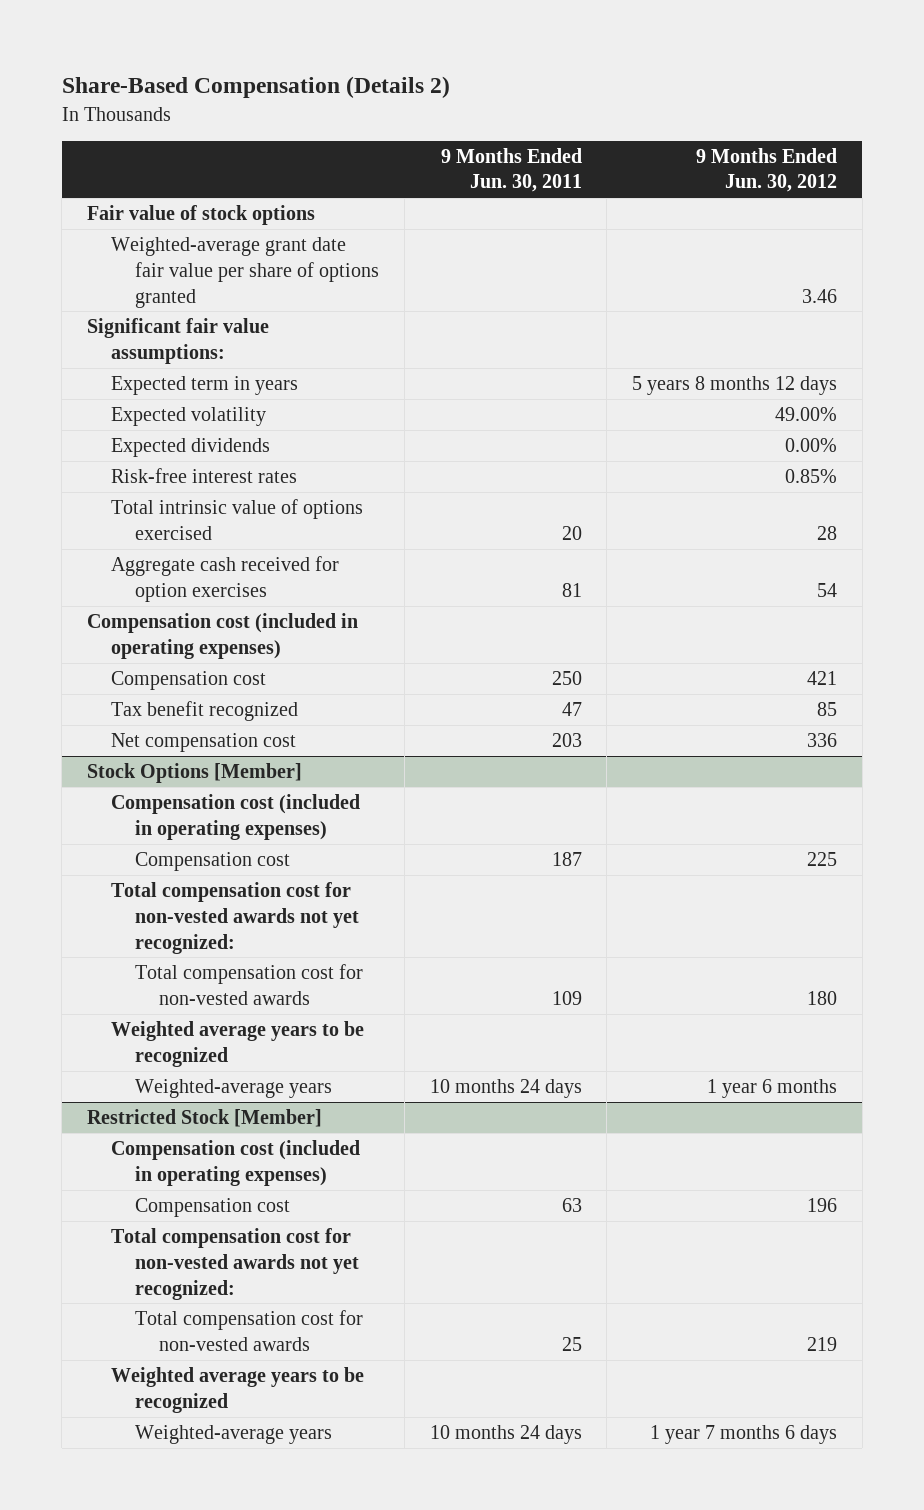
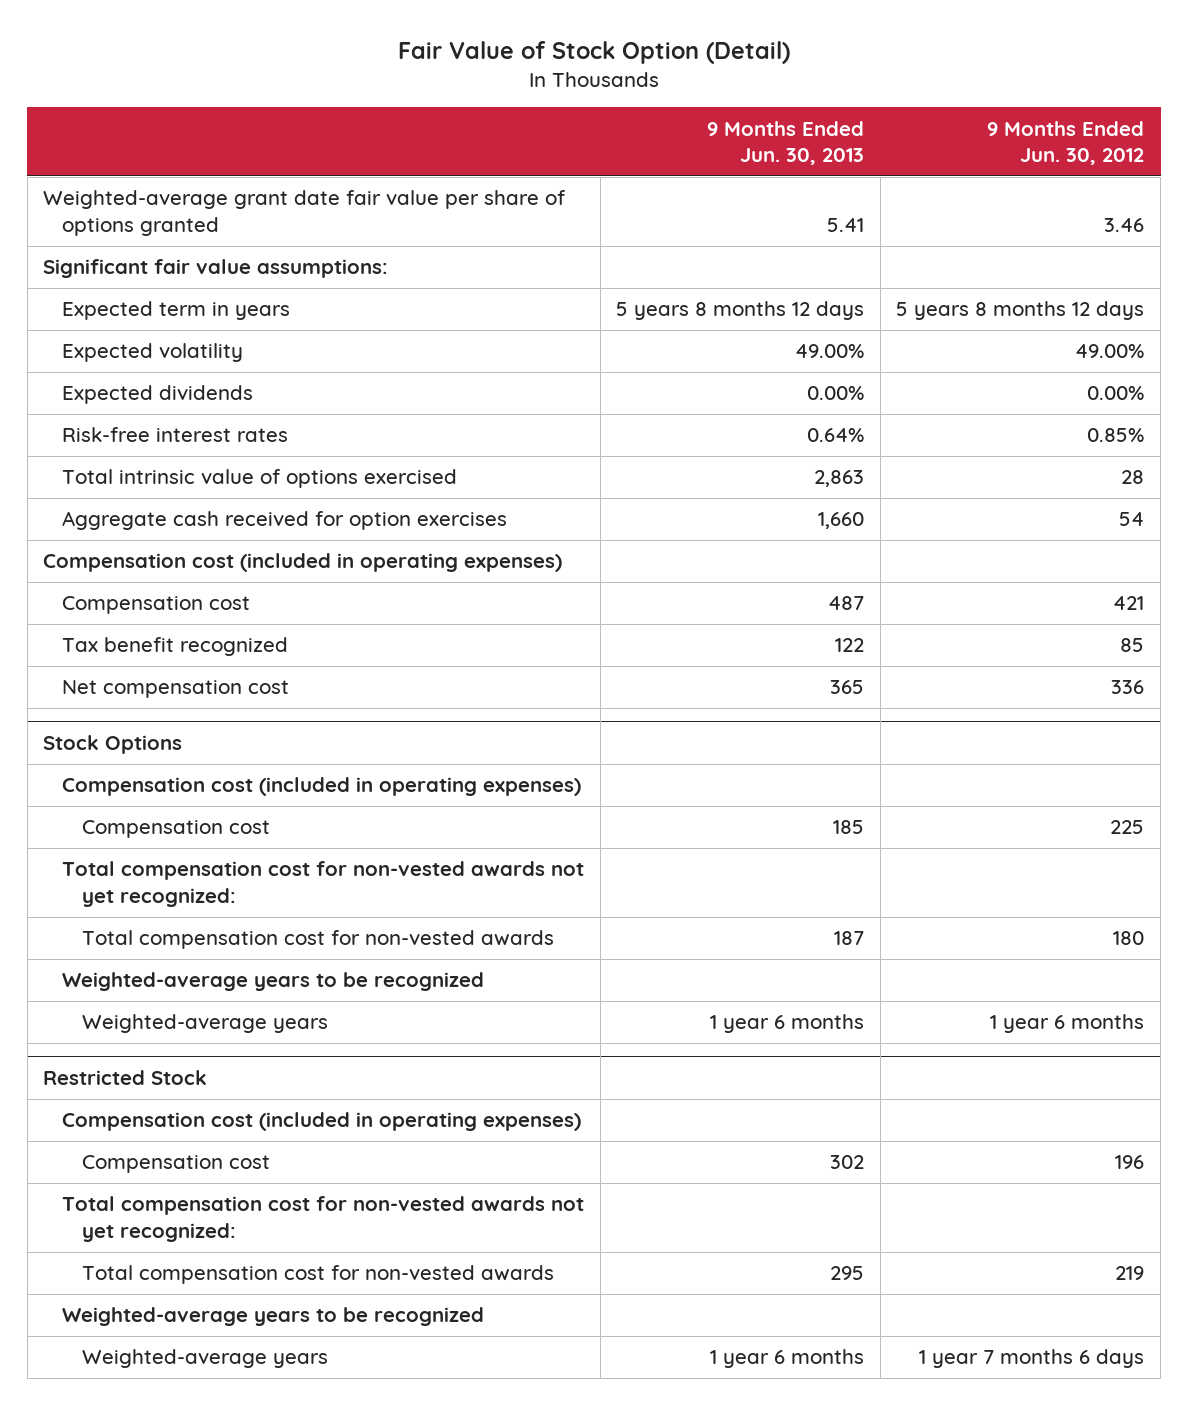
- Share-Based Compensation (Details 2)
+ Fair Value of Stock Option (Detail)
- | 9 Months Ended Jun. 30, 2011 | 9 Months Ended Jun. 30, 2012
+ | 9 Months Ended Jun. 30, 2013 | 9 Months Ended Jun. 30, 2012
- Fair value of stock options
- Stock Options [Member]
+ Stock Options
- Weighted average years to be recognized
+ Weighted-average years to be recognized
- Restricted Stock [Member]
+ Restricted Stock
- Weighted average years to be recognized
+ Weighted-average years to be recognized

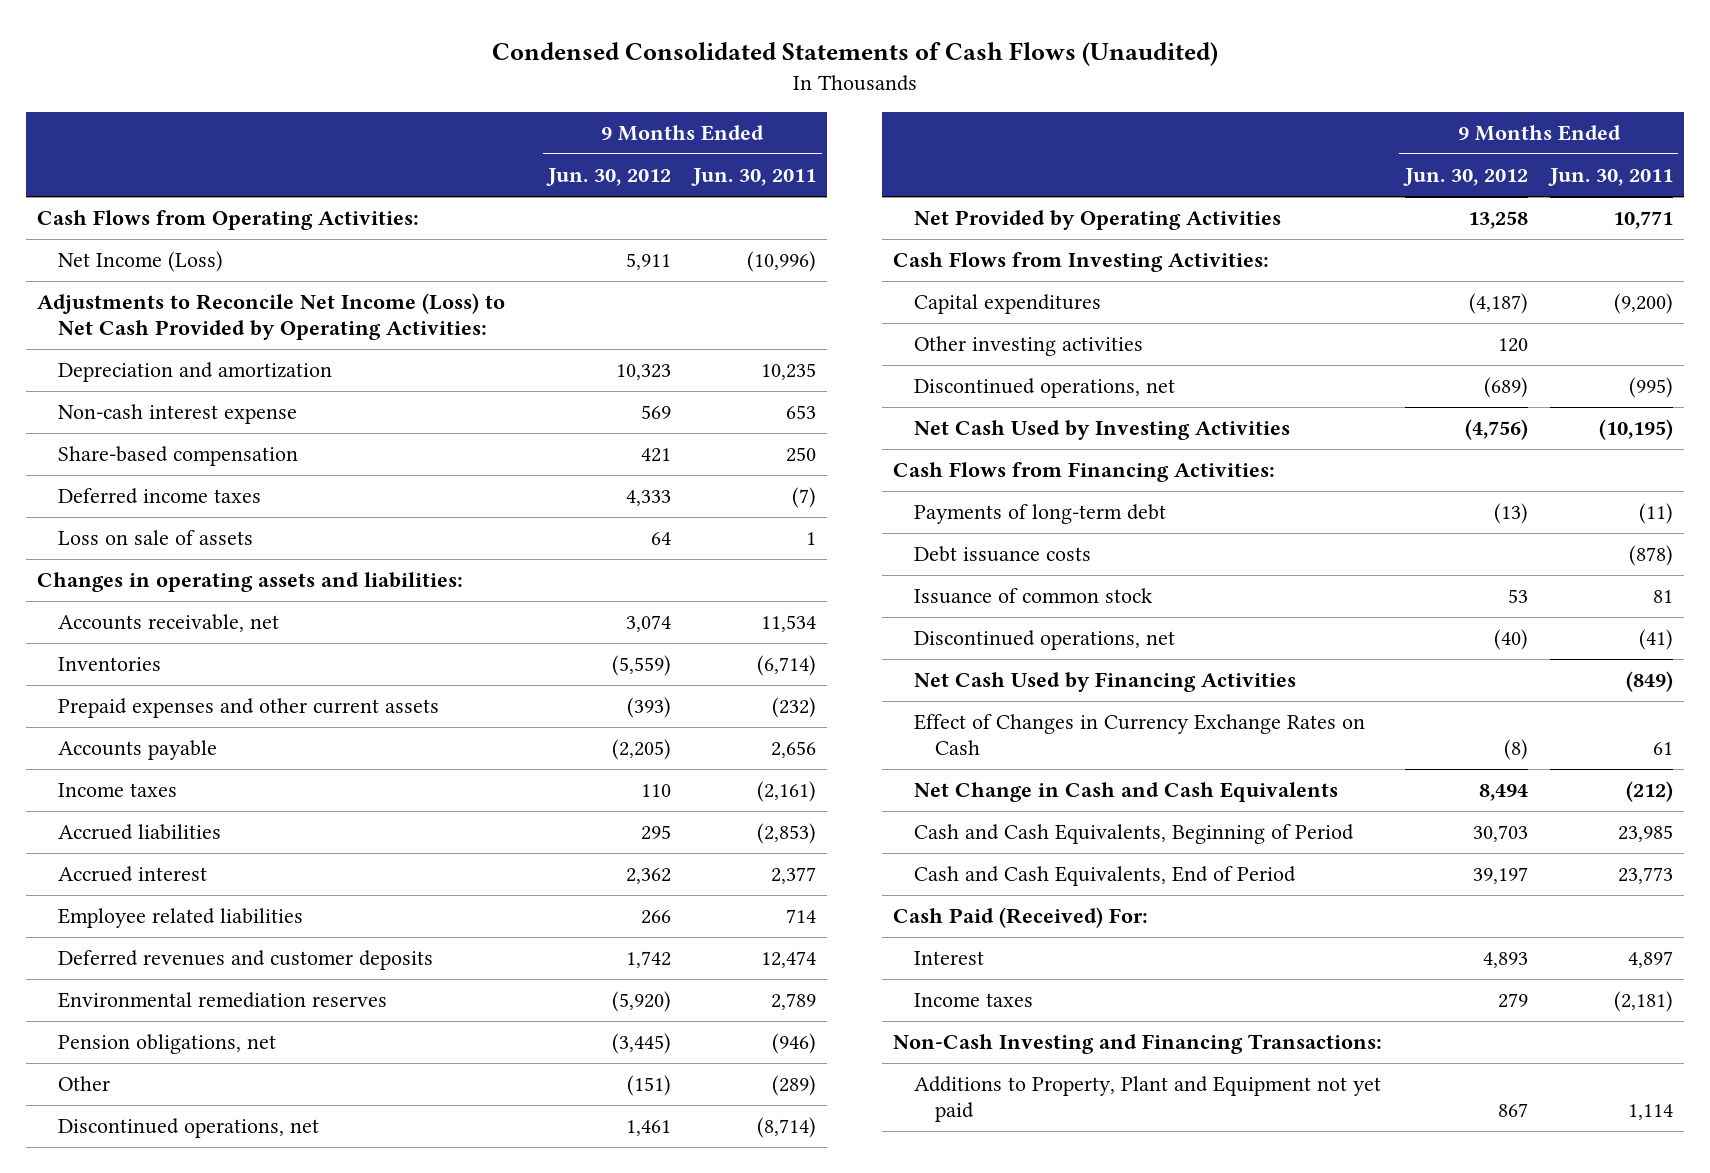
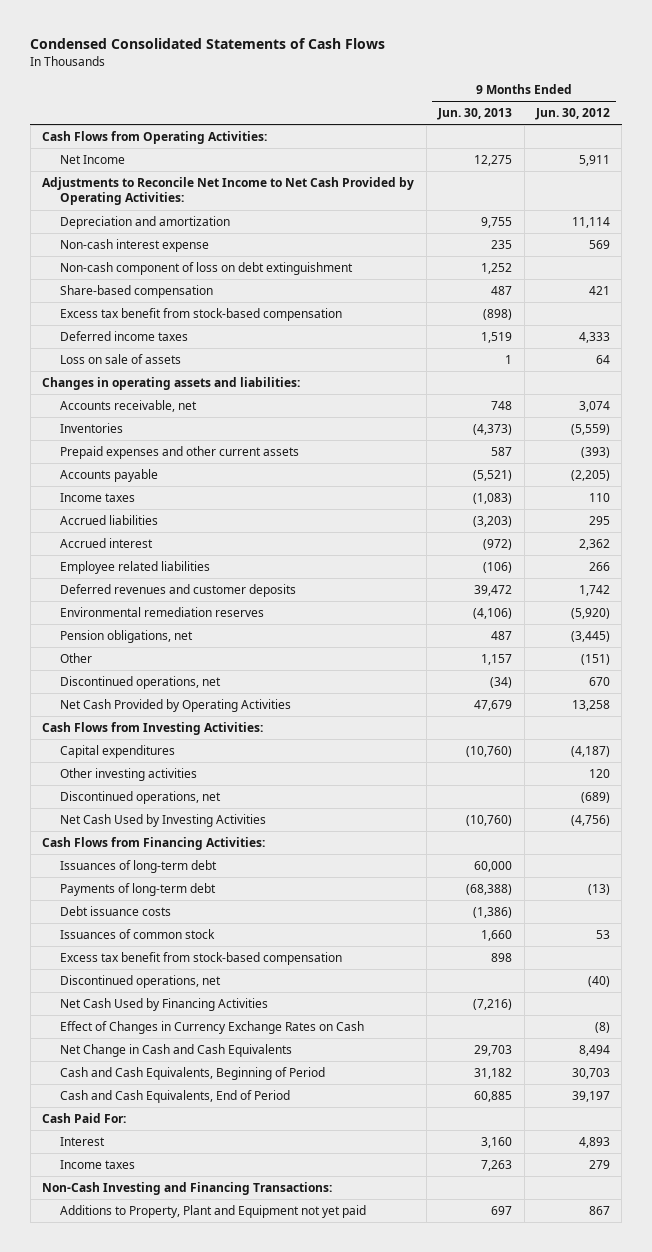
- Condensed Consolidated Statements of Cash Flows (Unaudited)
+ Condensed Consolidated Statements of Cash Flows
- | 9 Months Ended Jun. 30, 2012 | 9 Months Ended Jun. 30, 2011
+ | 9 Months Ended Jun. 30, 2013 | 9 Months Ended Jun. 30, 2012
- Net Income (Loss) | 5,911 | (10,996)
- Adjustments to Reconcile Net Income (Loss) to Net Cash Provided by Operating Activities:
- Depreciation and amortization | 10,323 | 10,235
+ Net Income | 12,275 | 5,911
+ Adjustments to Reconcile Net Income to Net Cash Provided by Operating Activities:
+ Depreciation and amortization | 9,755 | 11,114
+ Non-cash component of loss on debt extinguishment | 1,252 |
+ Excess tax benefit from stock-based compensation | (898) |
- Discontinued operations, net | 1,461 | (8,714)
- Net Provided by Operating Activities | 13,258 | 10,771
+ Discontinued operations, net | (34) | 670
+ Net Cash Provided by Operating Activities | 47,679 | 13,258
+ Issuances of long-term debt | 60,000 |
- Issuance of common stock | 53 | 81
+ Issuances of common stock | 1,660 | 53
+ Excess tax benefit from stock-based compensation | 898 |
- Cash Paid (Received) For:
+ Cash Paid For:

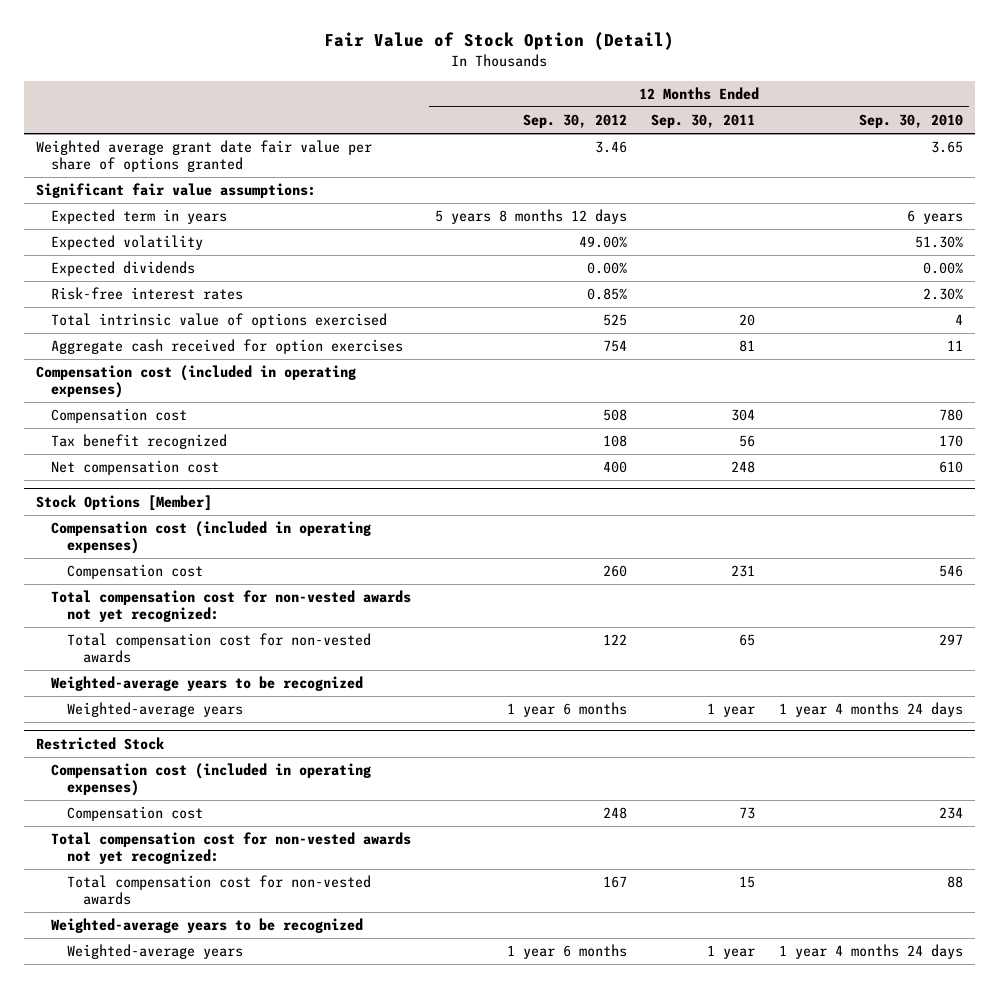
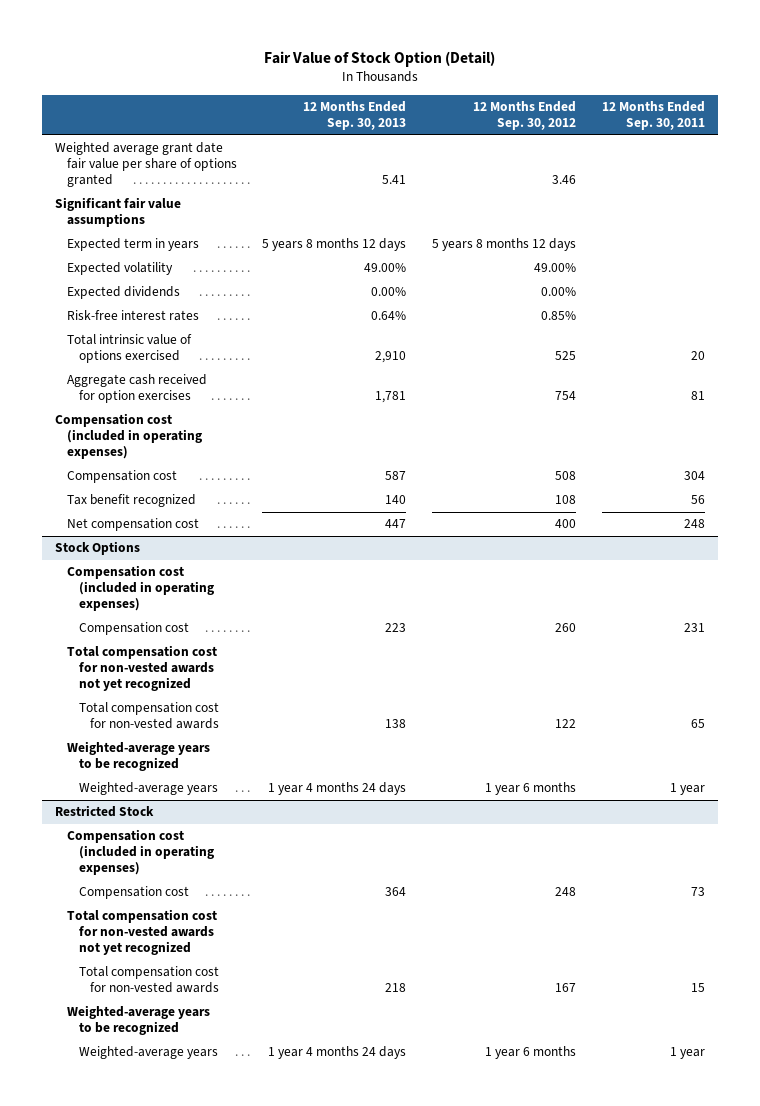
- | 12 Months Ended Sep. 30, 2012 | 12 Months Ended Sep. 30, 2011 | 12 Months Ended Sep. 30, 2010
+ | 12 Months Ended Sep. 30, 2013 | 12 Months Ended Sep. 30, 2012 | 12 Months Ended Sep. 30, 2011
- Significant fair value assumptions:
+ Significant fair value assumptions
- Stock Options [Member]
+ Stock Options
- Total compensation cost for non-vested awards not yet recognized:
+ Total compensation cost for non-vested awards not yet recognized
@ Restricted Stock
- Total compensation cost for non-vested awards not yet recognized:
+ Total compensation cost for non-vested awards not yet recognized

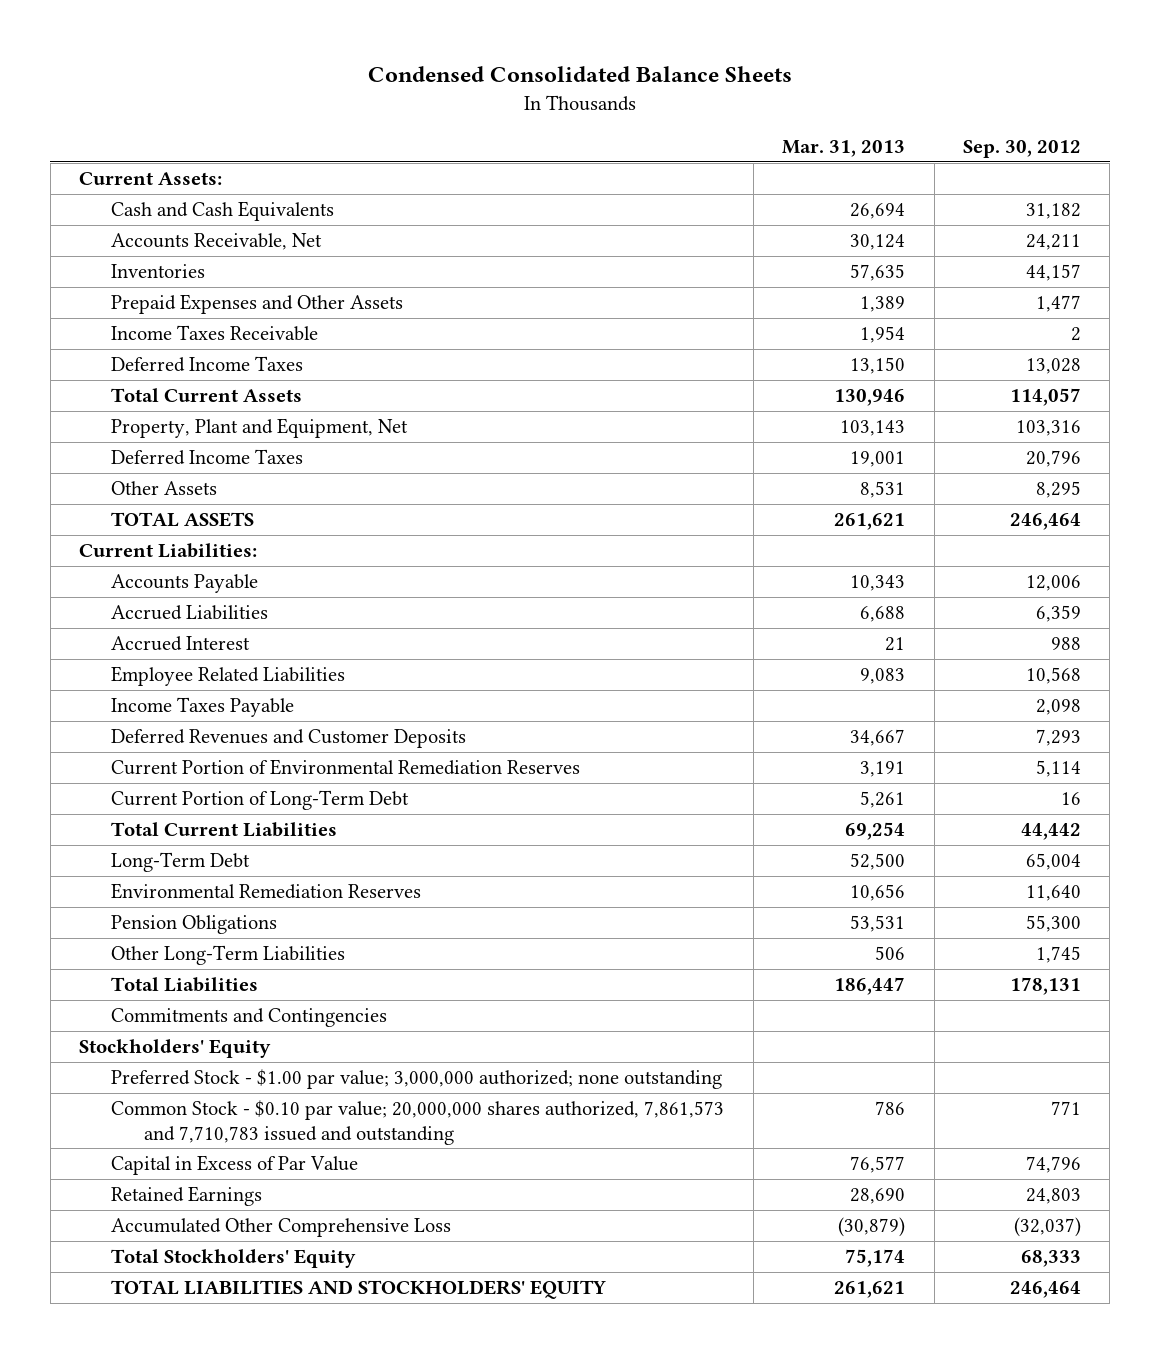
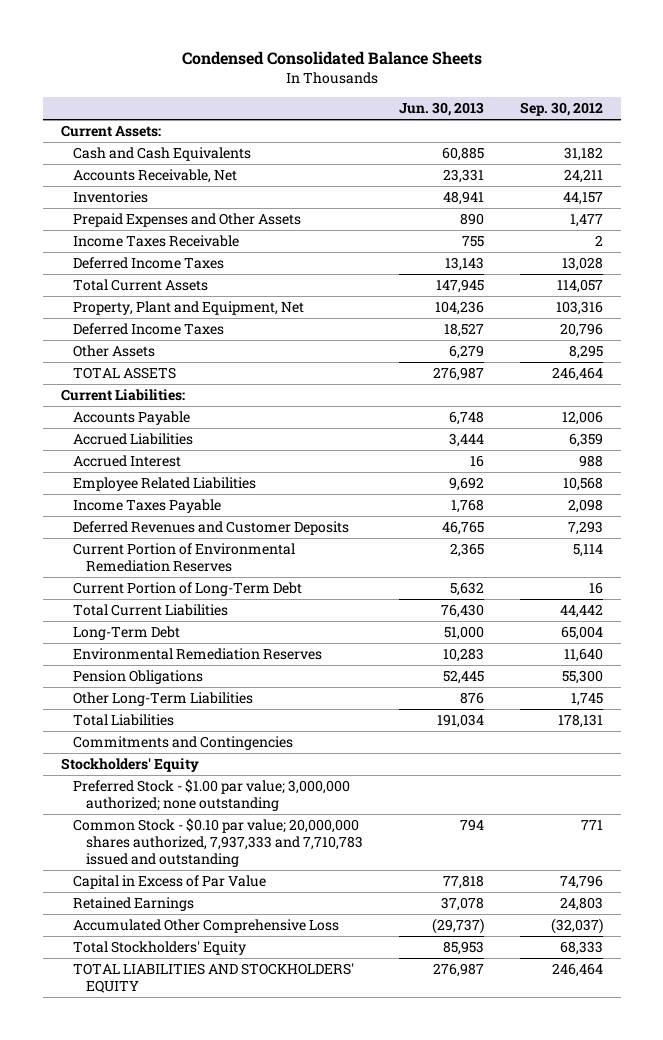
- | Mar. 31, 2013 | Sep. 30, 2012
+ | Jun. 30, 2013 | Sep. 30, 2012
- Common Stock - $0.10 par value; 20,000,000 shares authorized, 7,861,573 and 7,710,783 issued and outstanding | 786 | 771
+ Common Stock - $0.10 par value; 20,000,000 shares authorized, 7,937,333 and 7,710,783 issued and outstanding | 794 | 771

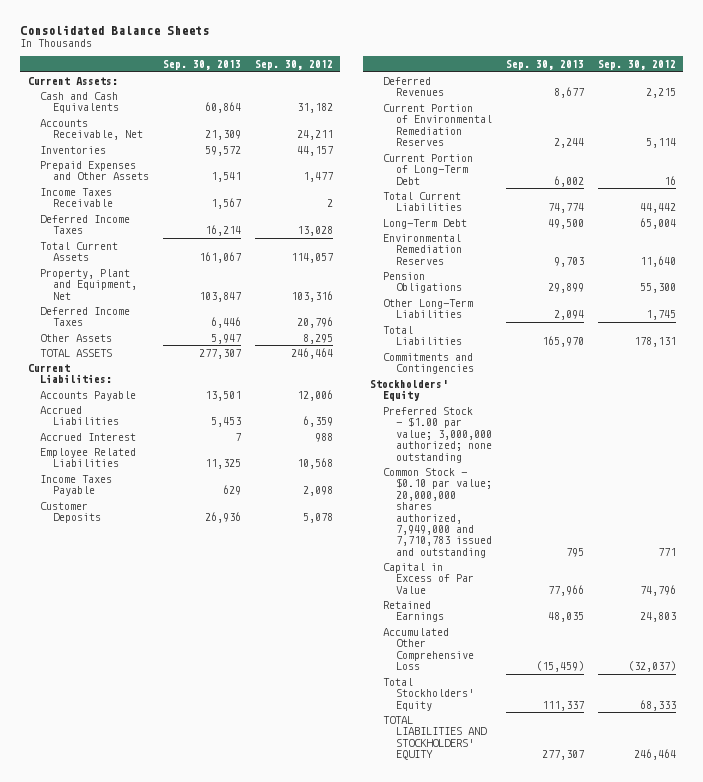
- Condensed Consolidated Balance Sheets
+ Consolidated Balance Sheets
- | Jun. 30, 2013 | Sep. 30, 2012
+ | Sep. 30, 2013 | Sep. 30, 2012
- Deferred Revenues and Customer Deposits | 46,765 | 7,293
+ Customer Deposits | 26,936 | 5,078
+ Deferred Revenues | 8,677 | 2,215
- Common Stock - $0.10 par value; 20,000,000 shares authorized, 7,937,333 and 7,710,783 issued and outstanding | 794 | 771
+ Common Stock - $0.10 par value; 20,000,000 shares authorized, 7,949,000 and 7,710,783 issued and outstanding | 795 | 771

